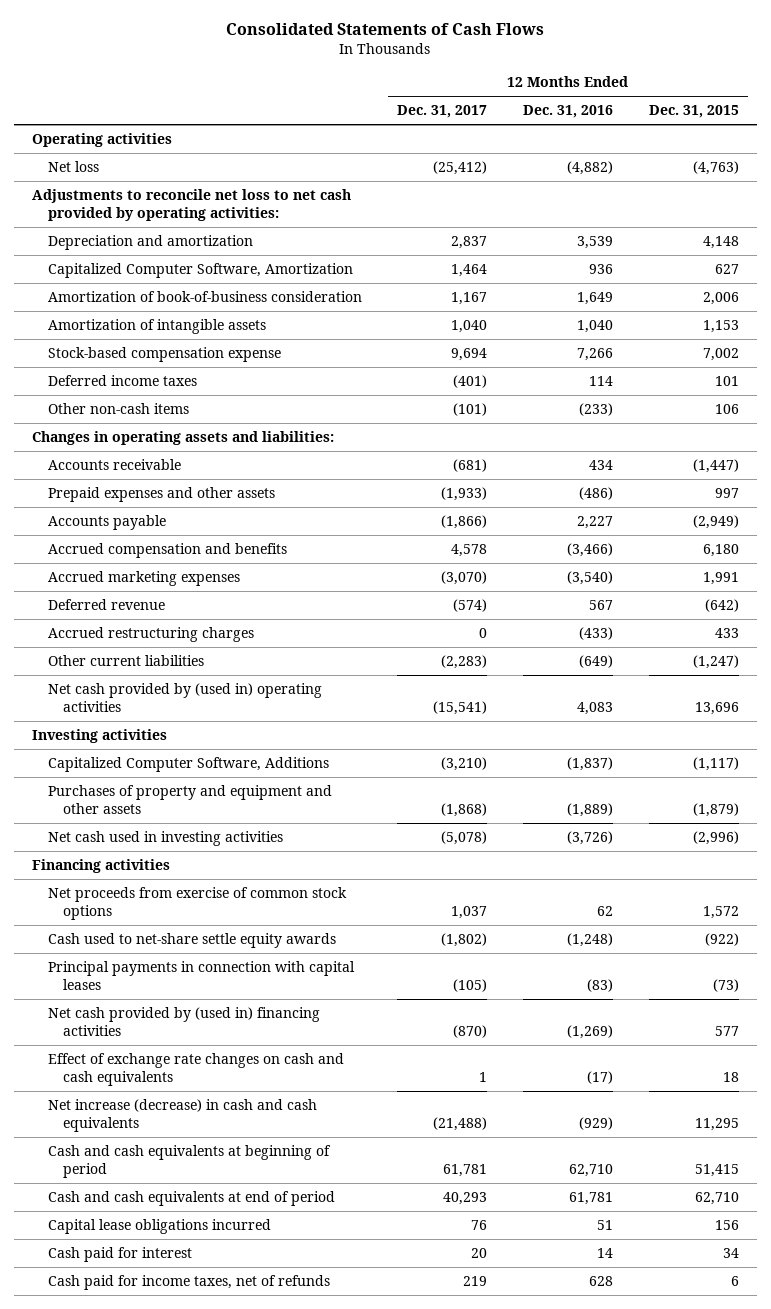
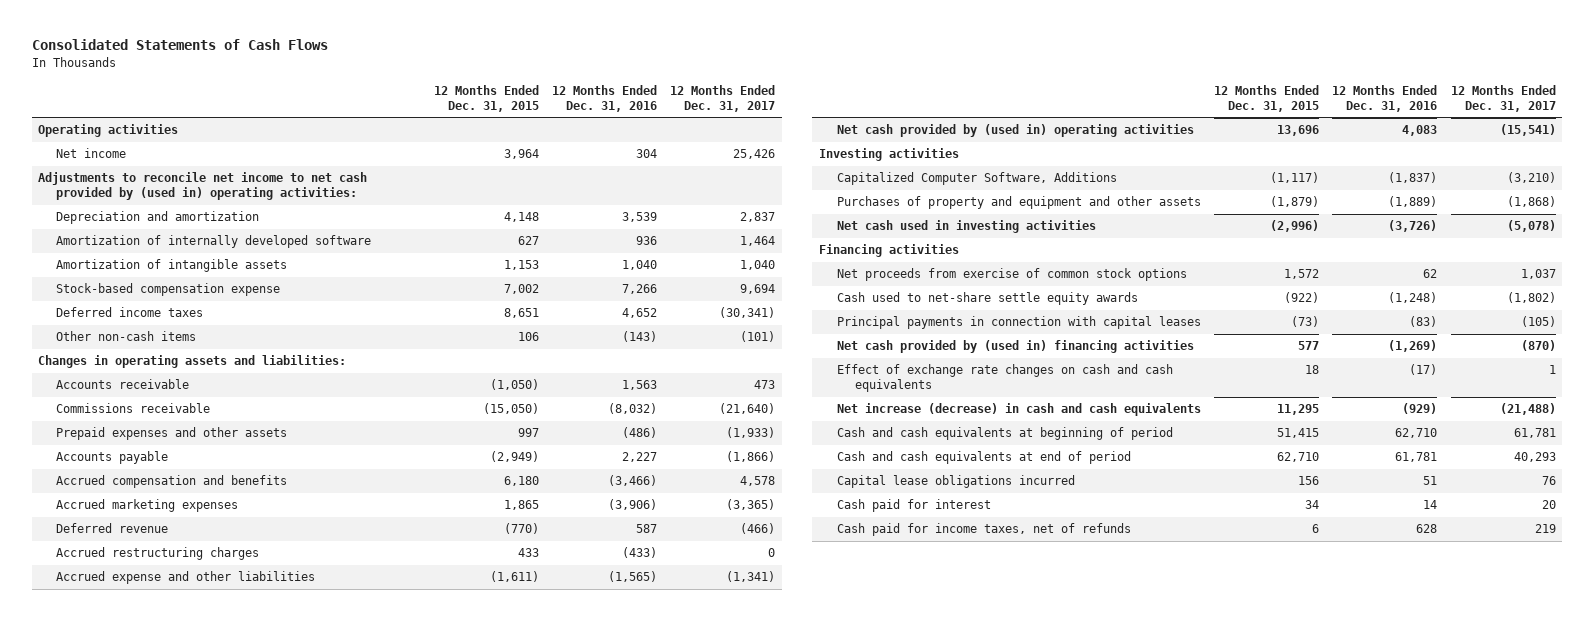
- | 12 Months Ended Dec. 31, 2017 | 12 Months Ended Dec. 31, 2016 | 12 Months Ended Dec. 31, 2015
+ | 12 Months Ended Dec. 31, 2015 | 12 Months Ended Dec. 31, 2016 | 12 Months Ended Dec. 31, 2017
- Net loss | (25,412) | (4,882) | (4,763)
- Adjustments to reconcile net loss to net cash provided by operating activities:
+ Net income | 3,964 | 304 | 25,426
+ Adjustments to reconcile net income to net cash provided by (used in) operating activities:
- Capitalized Computer Software, Amortization | 1,464 | 936 | 627
- Amortization of book-of-business consideration | 1,167 | 1,649 | 2,006
+ Amortization of internally developed software | 627 | 936 | 1,464
- Deferred income taxes | (401) | 114 | 101
- Other non-cash items | (101) | (233) | 106
+ Deferred income taxes | 8,651 | 4,652 | (30,341)
+ Other non-cash items | 106 | (143) | (101)
- Accounts receivable | (681) | 434 | (1,447)
+ Accounts receivable | (1,050) | 1,563 | 473
+ Commissions receivable | (15,050) | (8,032) | (21,640)
- Accrued marketing expenses | (3,070) | (3,540) | 1,991
- Deferred revenue | (574) | 567 | (642)
+ Accrued marketing expenses | 1,865 | (3,906) | (3,365)
+ Deferred revenue | (770) | 587 | (466)
- Other current liabilities | (2,283) | (649) | (1,247)
+ Accrued expense and other liabilities | (1,611) | (1,565) | (1,341)

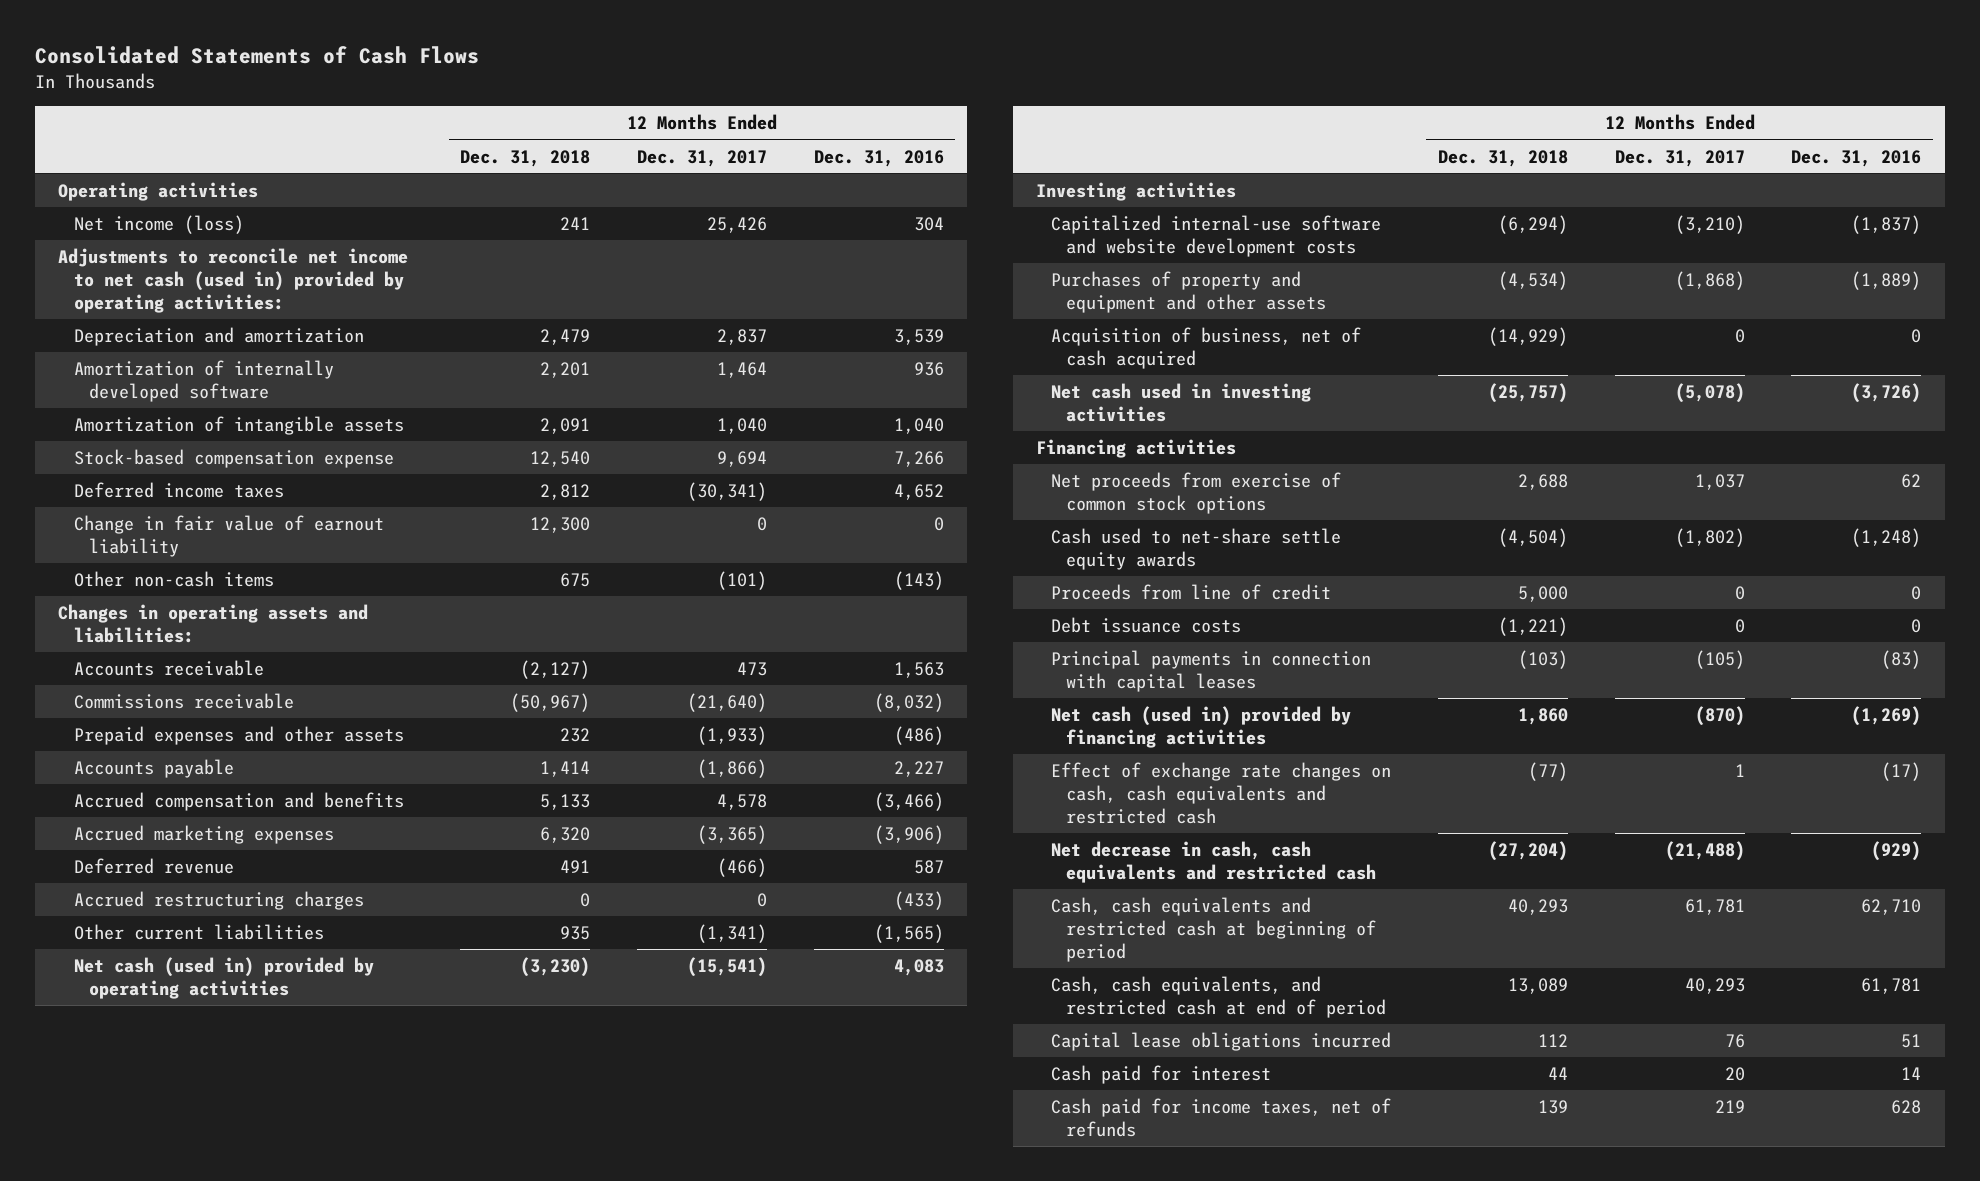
- | 12 Months Ended Dec. 31, 2015 | 12 Months Ended Dec. 31, 2016 | 12 Months Ended Dec. 31, 2017
+ | 12 Months Ended Dec. 31, 2018 | 12 Months Ended Dec. 31, 2017 | 12 Months Ended Dec. 31, 2016
- Net income | 3,964 | 304 | 25,426
- Adjustments to reconcile net income to net cash provided by (used in) operating activities:
+ Net income (loss) | 241 | 25,426 | 304
+ Adjustments to reconcile net income to net cash (used in) provided by operating activities:
+ Change in fair value of earnout liability | 12,300 | 0 | 0
- Accrued expense and other liabilities | (1,611) | (1,565) | (1,341)
- Net cash provided by (used in) operating activities | 13,696 | 4,083 | (15,541)
+ Other current liabilities | 935 | (1,341) | (1,565)
+ Net cash (used in) provided by operating activities | (3,230) | (15,541) | 4,083
- Capitalized Computer Software, Additions | (1,117) | (1,837) | (3,210)
+ Capitalized internal-use software and website development costs | (6,294) | (3,210) | (1,837)
+ Acquisition of business, net of cash acquired | (14,929) | 0 | 0
+ Proceeds from line of credit | 5,000 | 0 | 0
+ Debt issuance costs | (1,221) | 0 | 0
- Net cash provided by (used in) financing activities | 577 | (1,269) | (870)
- Effect of exchange rate changes on cash and cash equivalents | 18 | (17) | 1
- Net increase (decrease) in cash and cash equivalents | 11,295 | (929) | (21,488)
- Cash and cash equivalents at beginning of period | 51,415 | 62,710 | 61,781
- Cash and cash equivalents at end of period | 62,710 | 61,781 | 40,293
+ Net cash (used in) provided by financing activities | 1,860 | (870) | (1,269)
+ Effect of exchange rate changes on cash, cash equivalents and restricted cash | (77) | 1 | (17)
+ Net decrease in cash, cash equivalents and restricted cash | (27,204) | (21,488) | (929)
+ Cash, cash equivalents and restricted cash at beginning of period | 40,293 | 61,781 | 62,710
+ Cash, cash equivalents, and restricted cash at end of period | 13,089 | 40,293 | 61,781

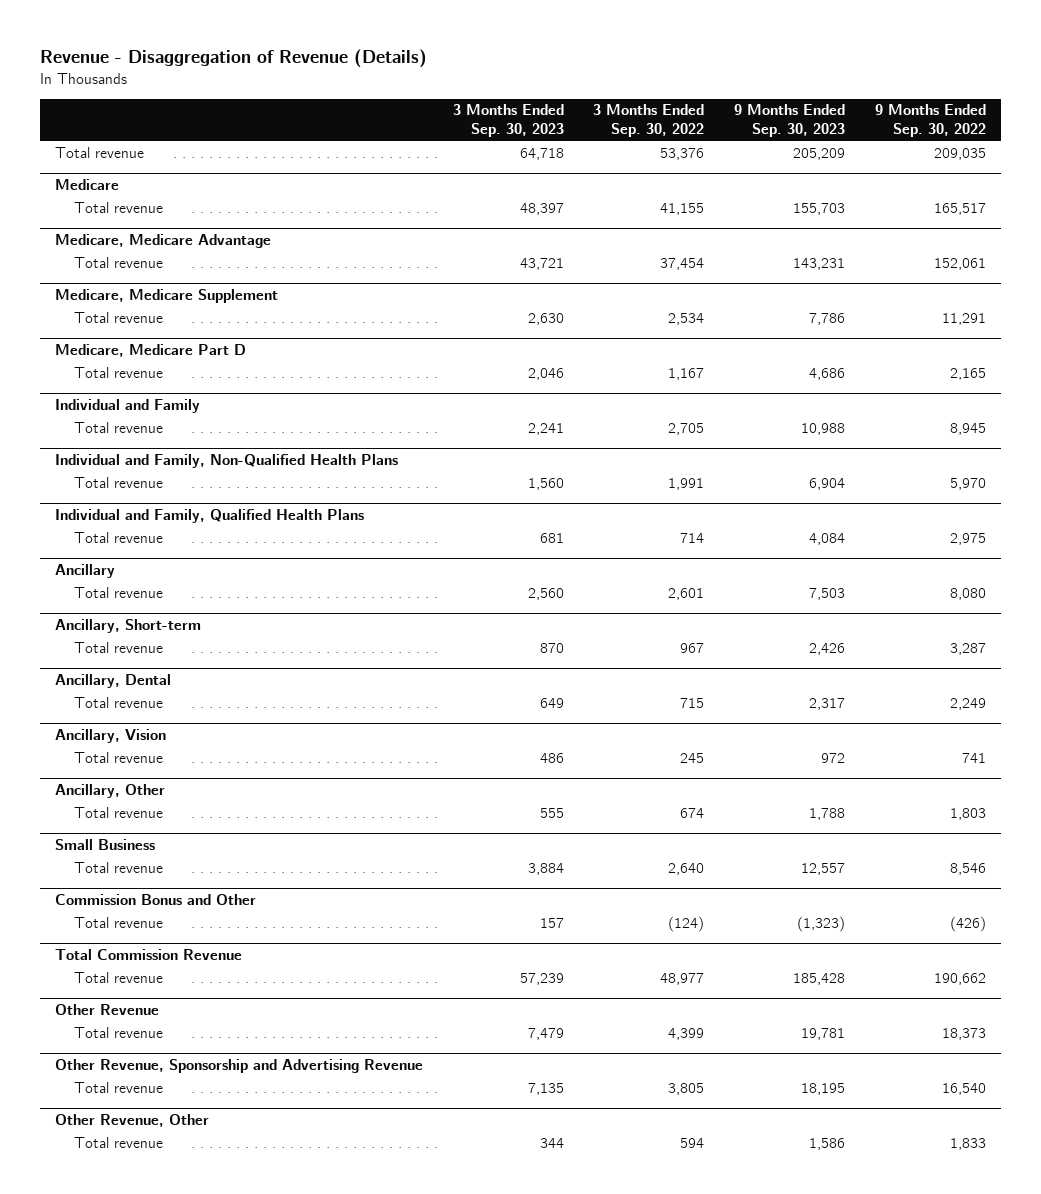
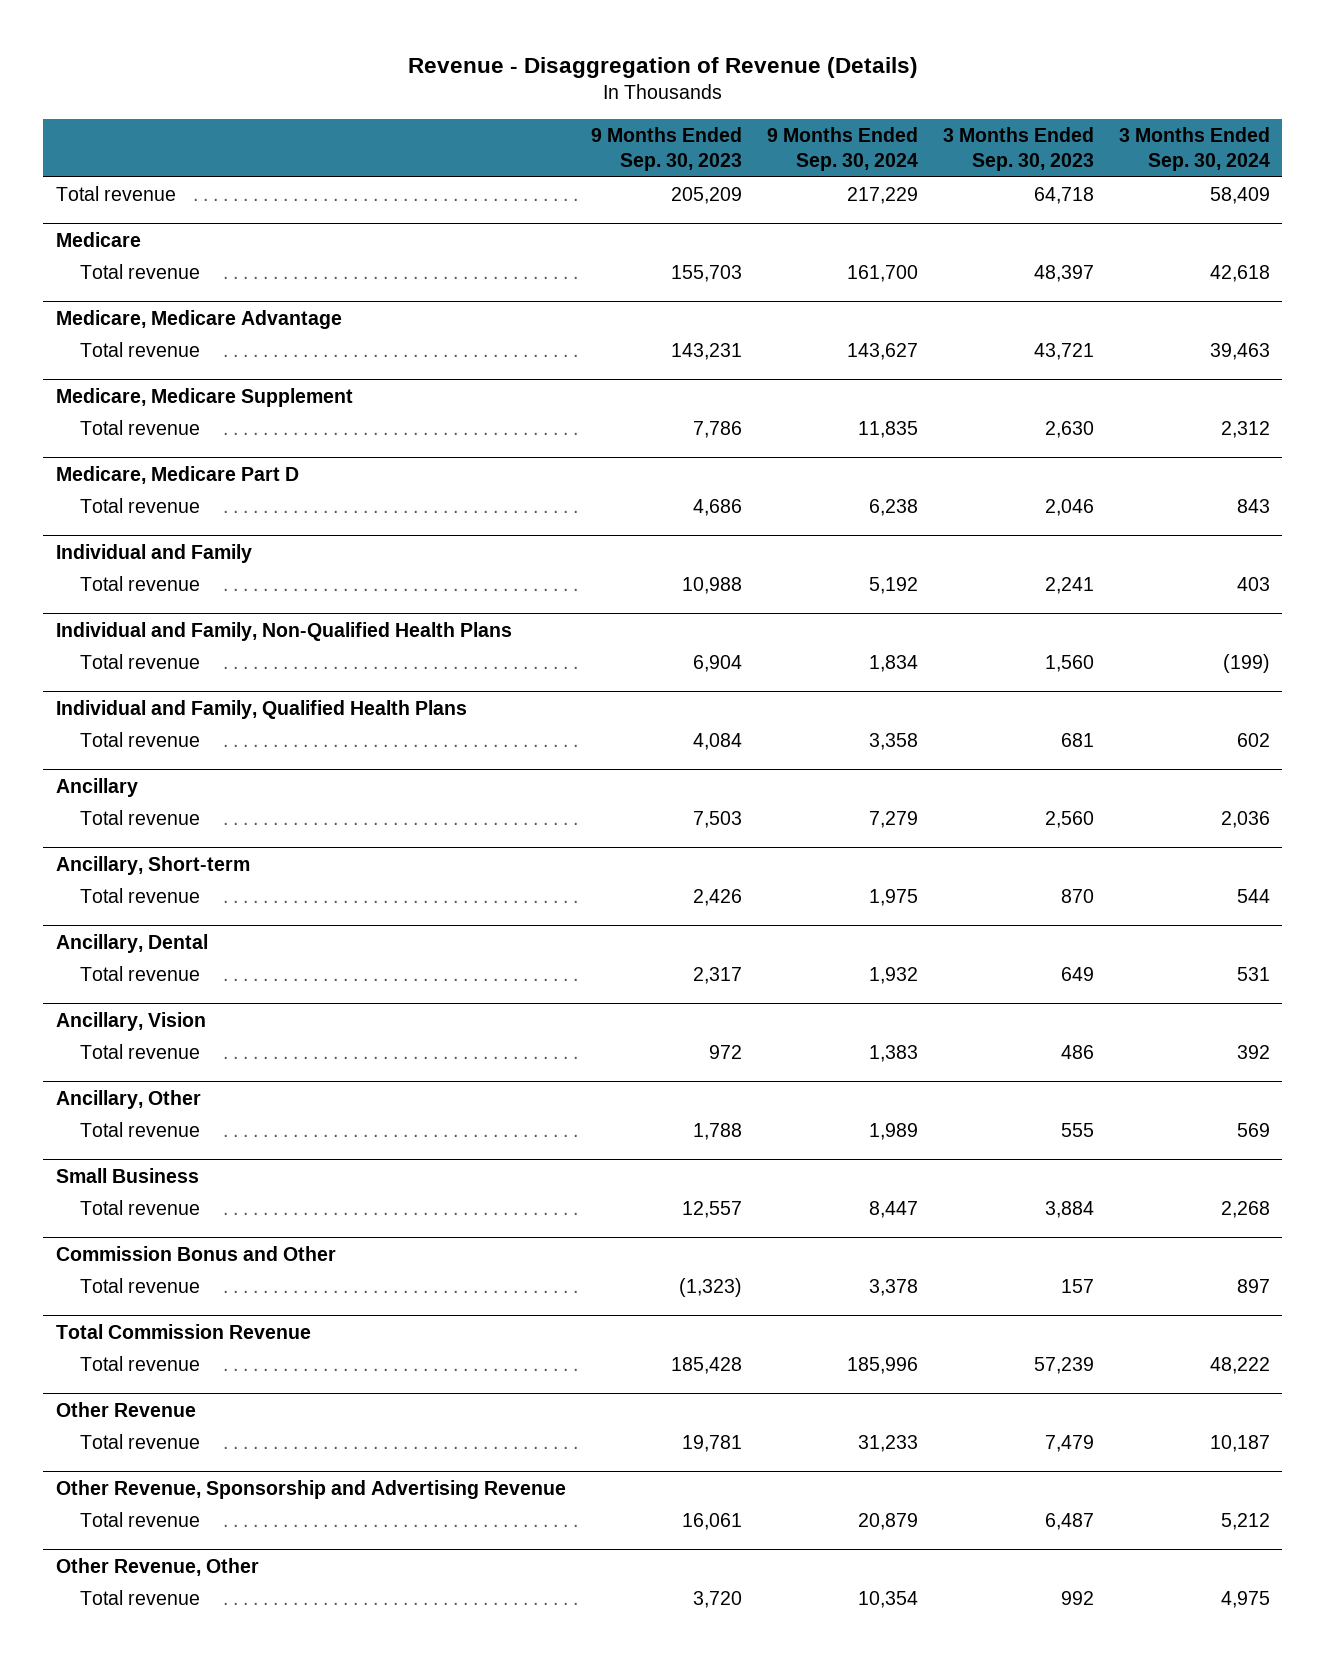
- | 3 Months Ended Sep. 30, 2023 | 3 Months Ended Sep. 30, 2022 | 9 Months Ended Sep. 30, 2023 | 9 Months Ended Sep. 30, 2022
+ | 9 Months Ended Sep. 30, 2023 | 9 Months Ended Sep. 30, 2024 | 3 Months Ended Sep. 30, 2023 | 3 Months Ended Sep. 30, 2024
@ Other Revenue, Sponsorship and Advertising Revenue
- Total revenue | 7,135 | 3,805 | 18,195 | 16,540
+ Total revenue | 16,061 | 20,879 | 6,487 | 5,212
@ Other Revenue, Other
- Total revenue | 344 | 594 | 1,586 | 1,833
+ Total revenue | 3,720 | 10,354 | 992 | 4,975

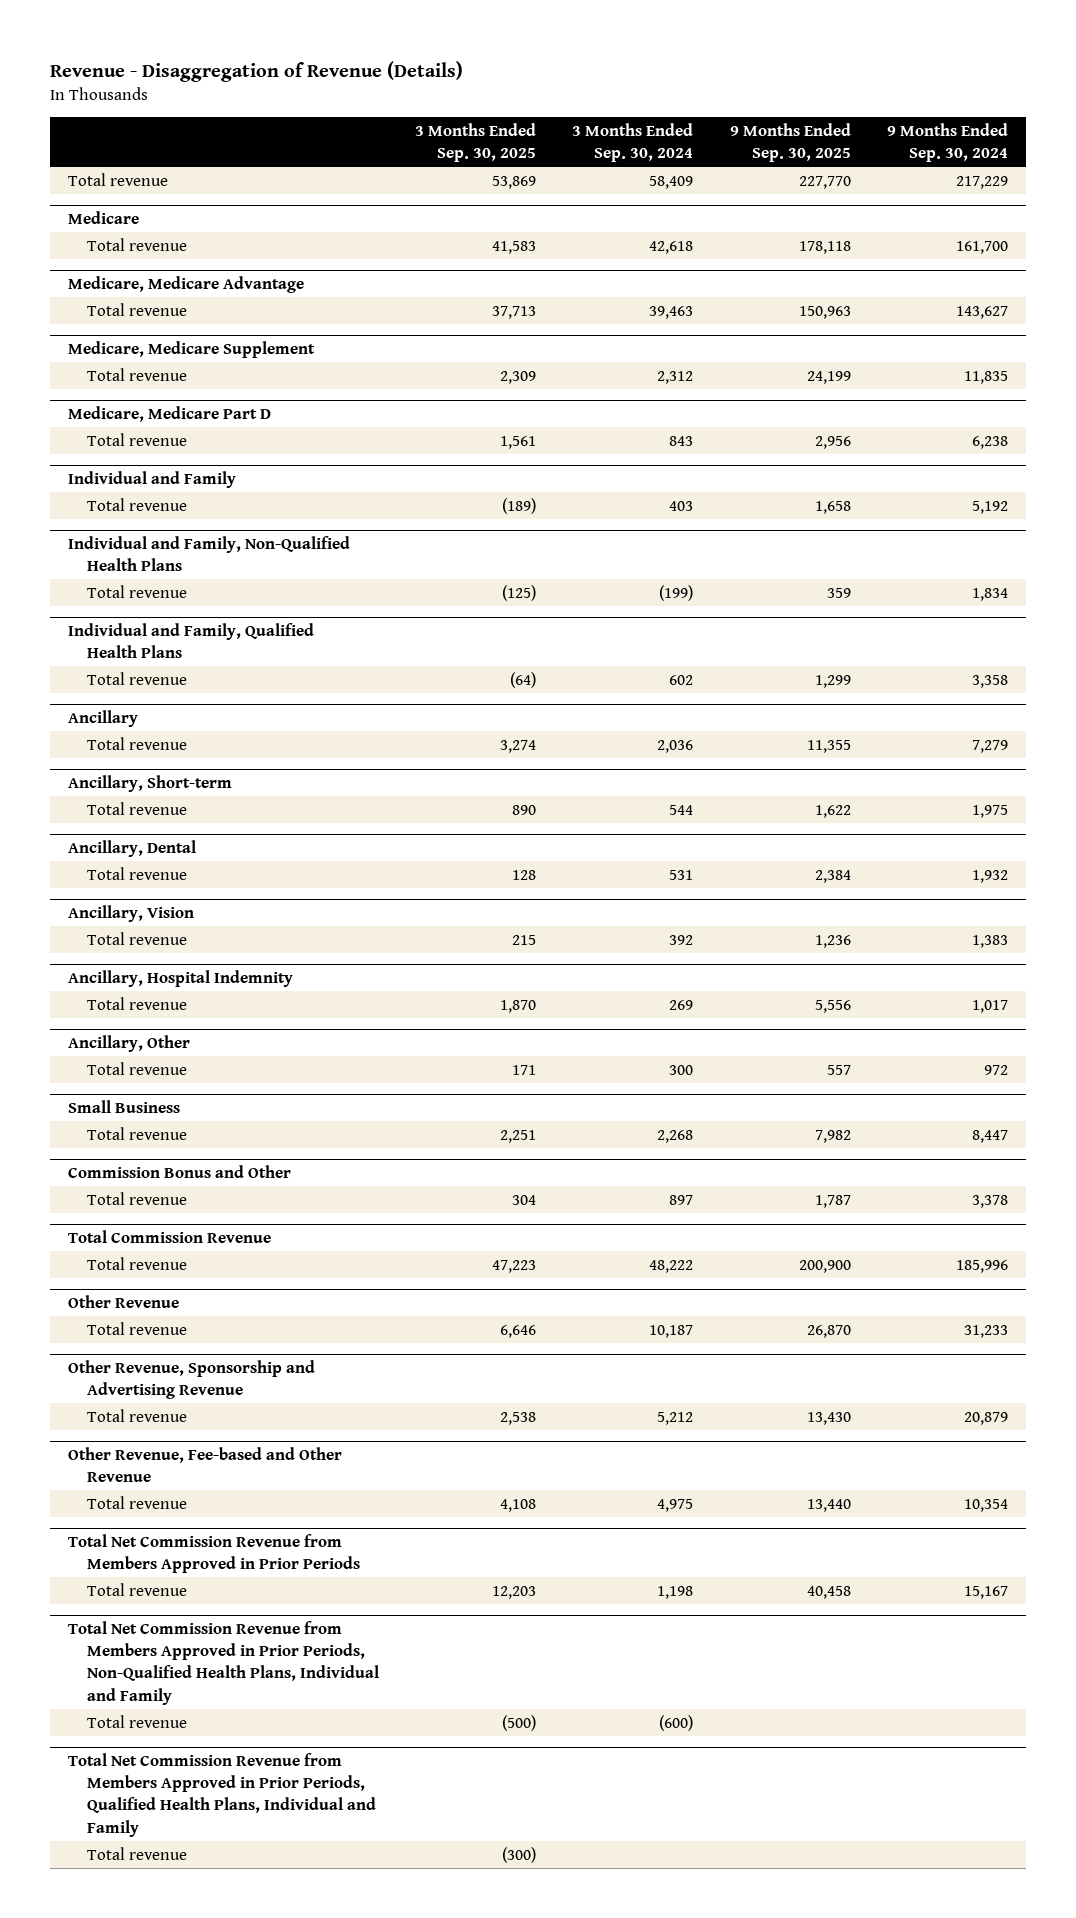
- | 9 Months Ended Sep. 30, 2023 | 9 Months Ended Sep. 30, 2024 | 3 Months Ended Sep. 30, 2023 | 3 Months Ended Sep. 30, 2024
+ | 3 Months Ended Sep. 30, 2025 | 3 Months Ended Sep. 30, 2024 | 9 Months Ended Sep. 30, 2025 | 9 Months Ended Sep. 30, 2024
+ Ancillary, Hospital Indemnity
+ Total revenue | 1,870 | 269 | 5,556 | 1,017
@ Ancillary, Other
- Total revenue | 1,788 | 1,989 | 555 | 569
+ Total revenue | 171 | 300 | 557 | 972
- Other Revenue, Other
+ Other Revenue, Fee-based and Other Revenue
+ Total Net Commission Revenue from Members Approved in Prior Periods
+ Total revenue | 12,203 | 1,198 | 40,458 | 15,167
+ Total Net Commission Revenue from Members Approved in Prior Periods, Non-Qualified Health Plans, Individual and Family
+ Total revenue | (500) | (600) | |
+ Total Net Commission Revenue from Members Approved in Prior Periods, Qualified Health Plans, Individual and Family
+ Total revenue | (300) | | |

